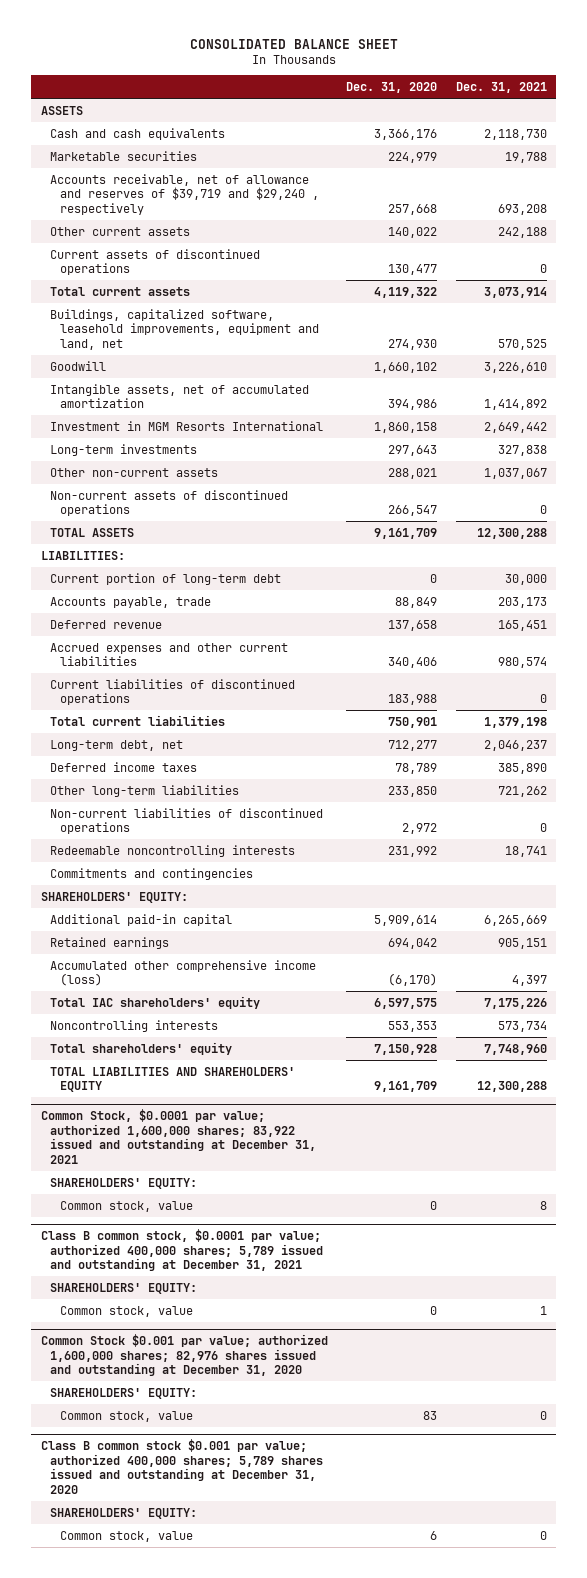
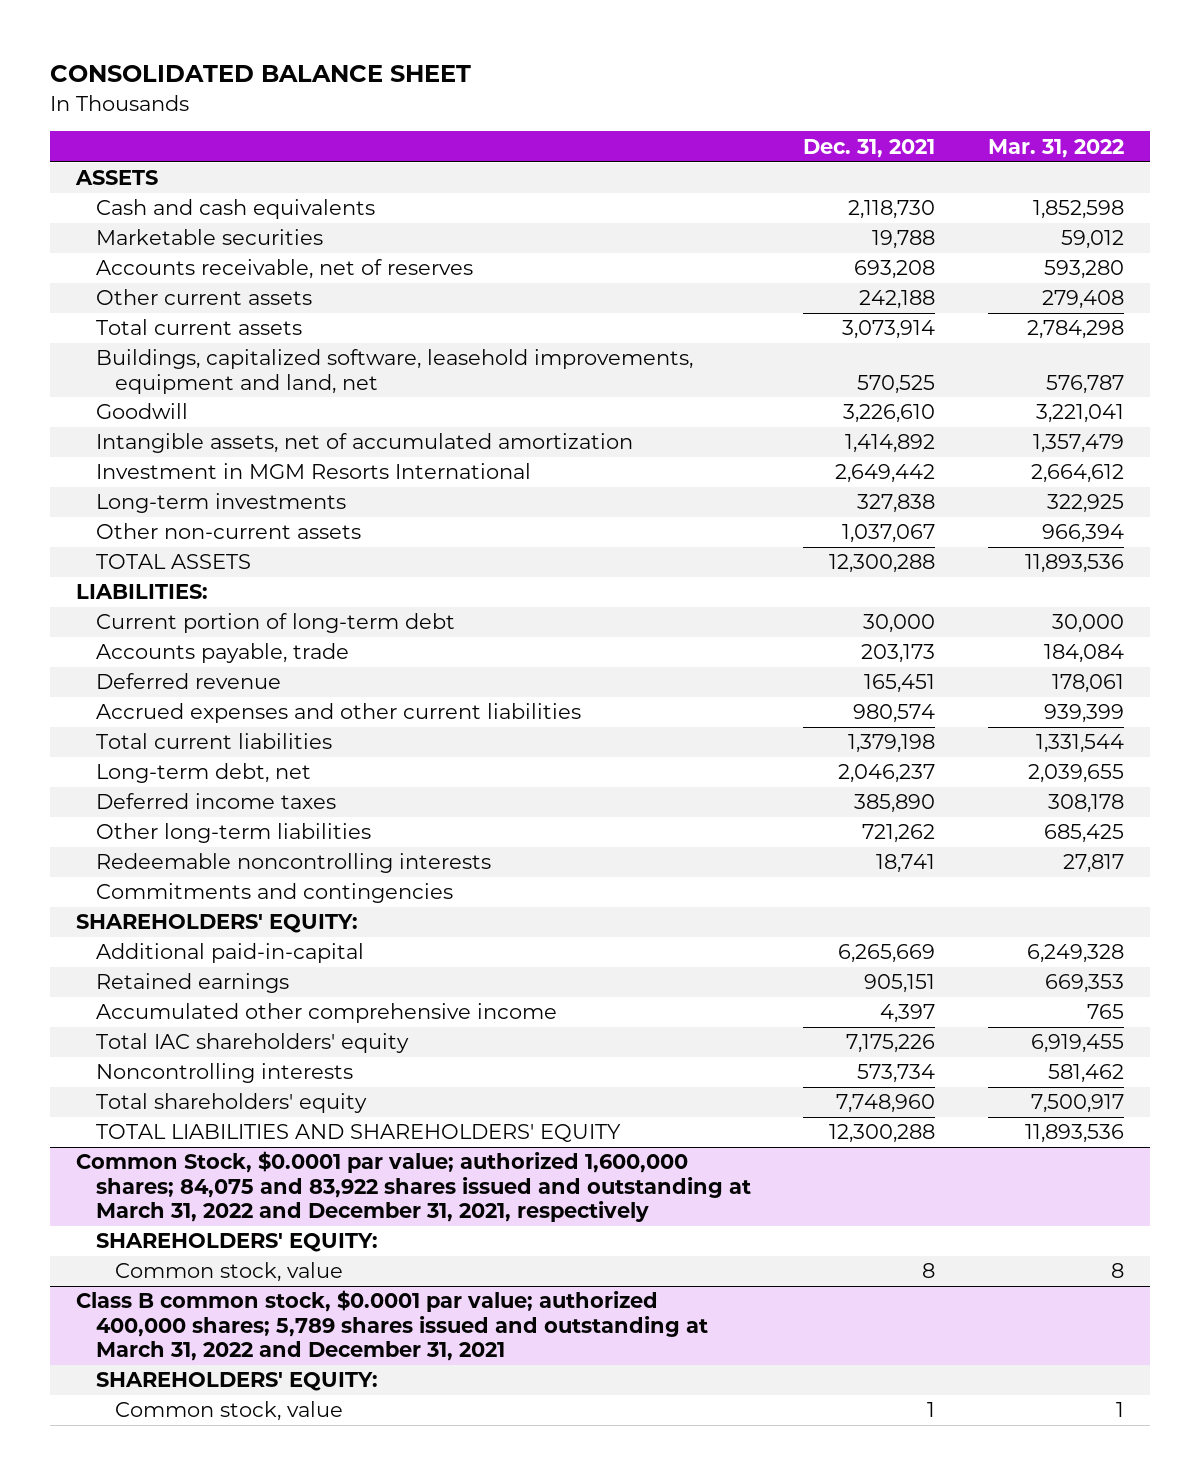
- | Dec. 31, 2020 | Dec. 31, 2021
+ | Dec. 31, 2021 | Mar. 31, 2022
- Accounts receivable, net of allowance and reserves of $39,719 and $29,240 , respectively | 257,668 | 693,208
+ Accounts receivable, net of reserves | 693,208 | 593,280
- Current assets of discontinued operations | 130,477 | 0
- Non-current assets of discontinued operations | 266,547 | 0
- Current liabilities of discontinued operations | 183,988 | 0
- Non-current liabilities of discontinued operations | 2,972 | 0
- Additional paid-in capital | 5,909,614 | 6,265,669
+ Additional paid-in-capital | 6,265,669 | 6,249,328
- Accumulated other comprehensive income (loss) | (6,170) | 4,397
+ Accumulated other comprehensive income | 4,397 | 765
- Common Stock, $0.0001 par value; authorized 1,600,000 shares; 83,922 issued and outstanding at December 31, 2021
+ Common Stock, $0.0001 par value; authorized 1,600,000 shares; 84,075 and 83,922 shares issued and outstanding at March 31, 2022 and December 31, 2021, respectively
- Class B common stock, $0.0001 par value; authorized 400,000 shares; 5,789 issued and outstanding at December 31, 2021
+ Class B common stock, $0.0001 par value; authorized 400,000 shares; 5,789 shares issued and outstanding at March 31, 2022 and December 31, 2021
- Common Stock $0.001 par value; authorized 1,600,000 shares; 82,976 shares issued and outstanding at December 31, 2020
- SHAREHOLDERS' EQUITY:
- Common stock, value | 83 | 0
- Class B common stock $0.001 par value; authorized 400,000 shares; 5,789 shares issued and outstanding at December 31, 2020
- SHAREHOLDERS' EQUITY:
- Common stock, value | 6 | 0

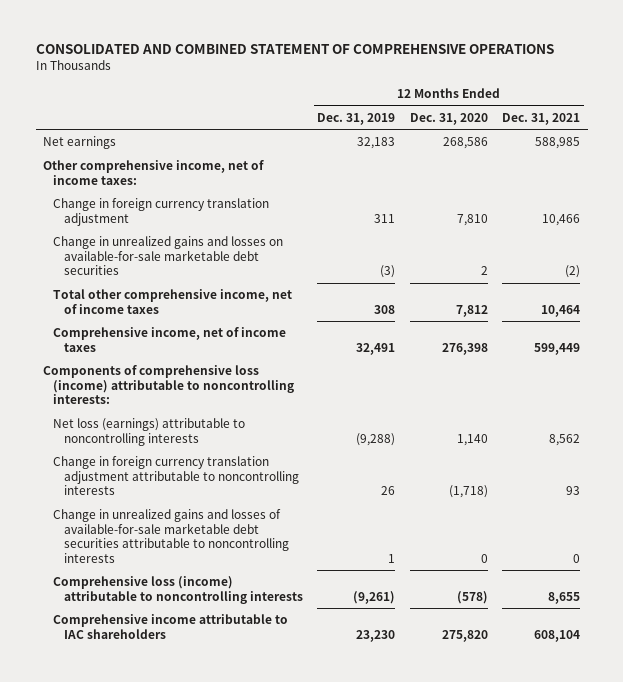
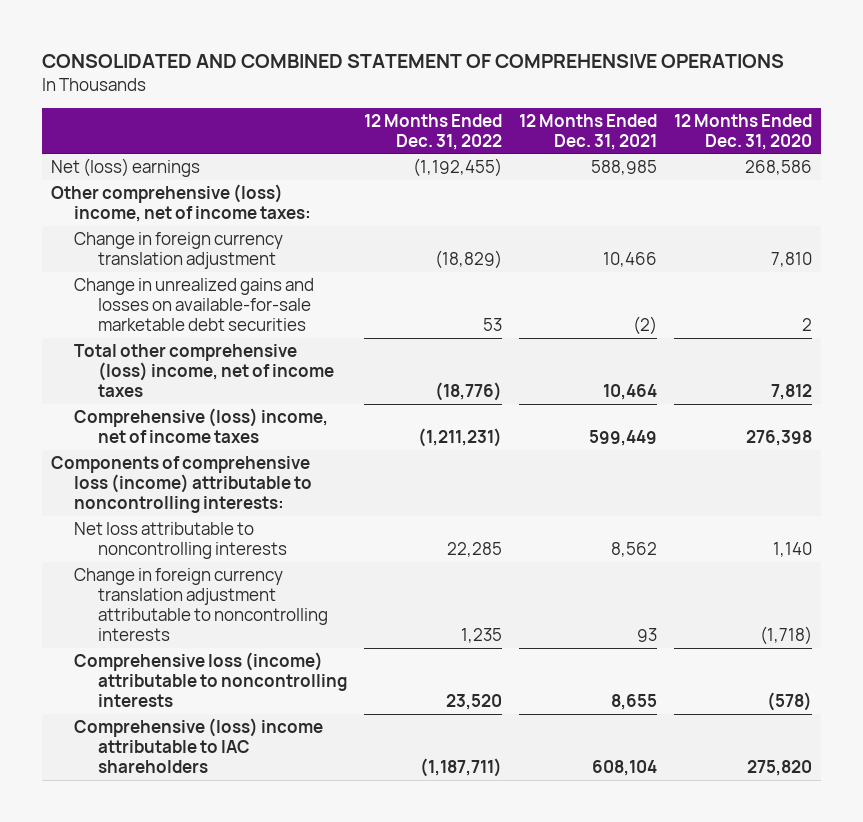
- | 12 Months Ended Dec. 31, 2019 | 12 Months Ended Dec. 31, 2020 | 12 Months Ended Dec. 31, 2021
+ | 12 Months Ended Dec. 31, 2022 | 12 Months Ended Dec. 31, 2021 | 12 Months Ended Dec. 31, 2020
- Net earnings | 32,183 | 268,586 | 588,985
- Other comprehensive income, net of income taxes:
+ Net (loss) earnings | (1,192,455) | 588,985 | 268,586
+ Other comprehensive (loss) income, net of income taxes:
- Total other comprehensive income, net of income taxes | 308 | 7,812 | 10,464
- Comprehensive income, net of income taxes | 32,491 | 276,398 | 599,449
+ Total other comprehensive (loss) income, net of income taxes | (18,776) | 10,464 | 7,812
+ Comprehensive (loss) income, net of income taxes | (1,211,231) | 599,449 | 276,398
- Net loss (earnings) attributable to noncontrolling interests | (9,288) | 1,140 | 8,562
+ Net loss attributable to noncontrolling interests | 22,285 | 8,562 | 1,140
- Change in unrealized gains and losses of available-for-sale marketable debt securities attributable to noncontrolling interests | 1 | 0 | 0
- Comprehensive income attributable to IAC shareholders | 23,230 | 275,820 | 608,104
+ Comprehensive (loss) income attributable to IAC shareholders | (1,187,711) | 608,104 | 275,820

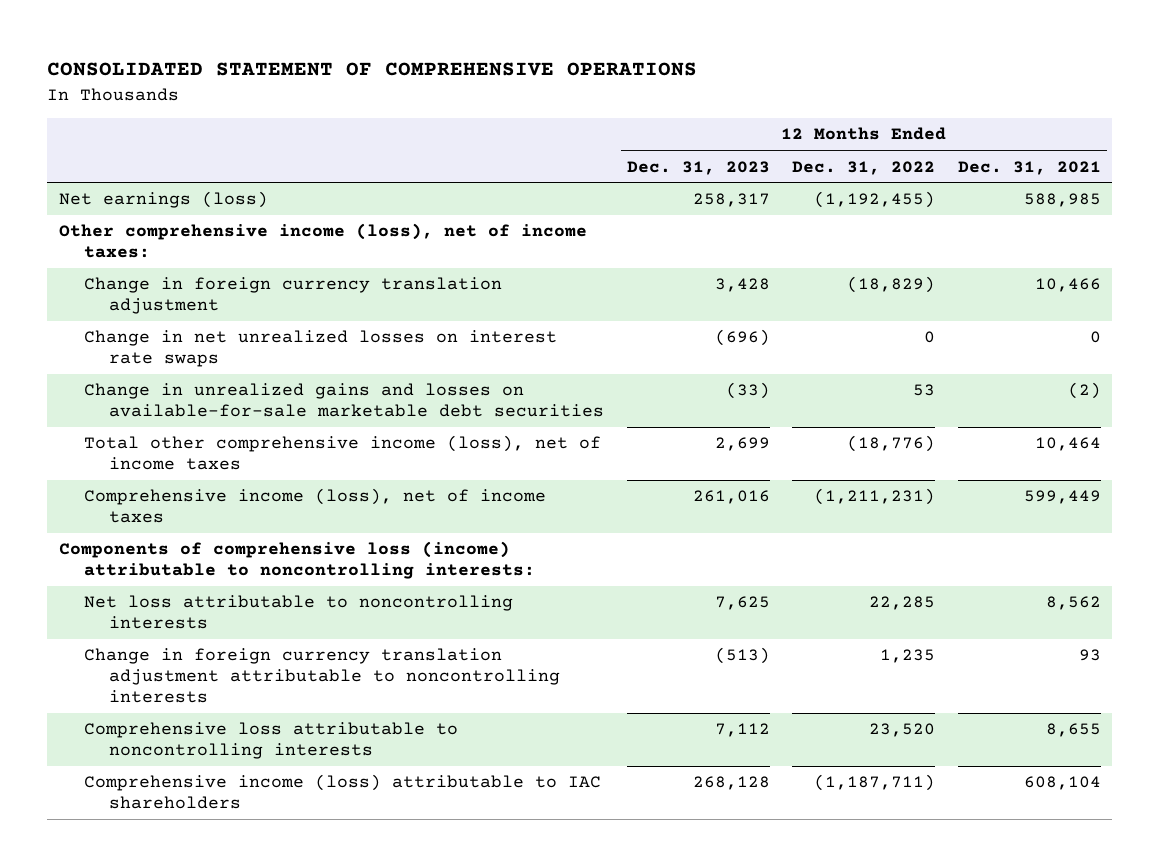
- CONSOLIDATED AND COMBINED STATEMENT OF COMPREHENSIVE OPERATIONS
+ CONSOLIDATED STATEMENT OF COMPREHENSIVE OPERATIONS
- | 12 Months Ended Dec. 31, 2022 | 12 Months Ended Dec. 31, 2021 | 12 Months Ended Dec. 31, 2020
+ | 12 Months Ended Dec. 31, 2023 | 12 Months Ended Dec. 31, 2022 | 12 Months Ended Dec. 31, 2021
- Net (loss) earnings | (1,192,455) | 588,985 | 268,586
- Other comprehensive (loss) income, net of income taxes:
+ Net earnings (loss) | 258,317 | (1,192,455) | 588,985
+ Other comprehensive income (loss), net of income taxes:
+ Change in net unrealized losses on interest rate swaps | (696) | 0 | 0
- Total other comprehensive (loss) income, net of income taxes | (18,776) | 10,464 | 7,812
- Comprehensive (loss) income, net of income taxes | (1,211,231) | 599,449 | 276,398
+ Total other comprehensive income (loss), net of income taxes | 2,699 | (18,776) | 10,464
+ Comprehensive income (loss), net of income taxes | 261,016 | (1,211,231) | 599,449
- Comprehensive loss (income) attributable to noncontrolling interests | 23,520 | 8,655 | (578)
- Comprehensive (loss) income attributable to IAC shareholders | (1,187,711) | 608,104 | 275,820
+ Comprehensive loss attributable to noncontrolling interests | 7,112 | 23,520 | 8,655
+ Comprehensive income (loss) attributable to IAC shareholders | 268,128 | (1,187,711) | 608,104

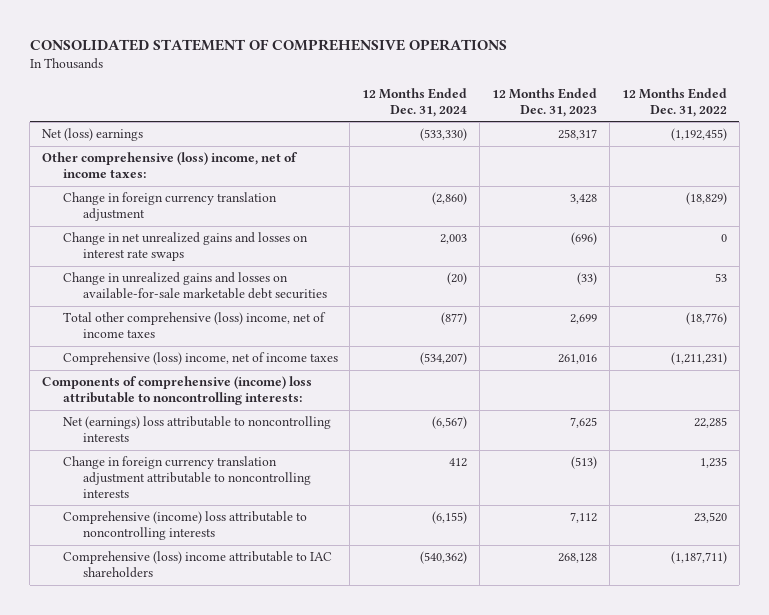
- | 12 Months Ended Dec. 31, 2023 | 12 Months Ended Dec. 31, 2022 | 12 Months Ended Dec. 31, 2021
+ | 12 Months Ended Dec. 31, 2024 | 12 Months Ended Dec. 31, 2023 | 12 Months Ended Dec. 31, 2022
- Net earnings (loss) | 258,317 | (1,192,455) | 588,985
- Other comprehensive income (loss), net of income taxes:
+ Net (loss) earnings | (533,330) | 258,317 | (1,192,455)
+ Other comprehensive (loss) income, net of income taxes:
- Change in net unrealized losses on interest rate swaps | (696) | 0 | 0
+ Change in net unrealized gains and losses on interest rate swaps | 2,003 | (696) | 0
- Total other comprehensive income (loss), net of income taxes | 2,699 | (18,776) | 10,464
- Comprehensive income (loss), net of income taxes | 261,016 | (1,211,231) | 599,449
- Components of comprehensive loss (income) attributable to noncontrolling interests:
- Net loss attributable to noncontrolling interests | 7,625 | 22,285 | 8,562
+ Total other comprehensive (loss) income, net of income taxes | (877) | 2,699 | (18,776)
+ Comprehensive (loss) income, net of income taxes | (534,207) | 261,016 | (1,211,231)
+ Components of comprehensive (income) loss attributable to noncontrolling interests:
+ Net (earnings) loss attributable to noncontrolling interests | (6,567) | 7,625 | 22,285
- Comprehensive loss attributable to noncontrolling interests | 7,112 | 23,520 | 8,655
- Comprehensive income (loss) attributable to IAC shareholders | 268,128 | (1,187,711) | 608,104
+ Comprehensive (income) loss attributable to noncontrolling interests | (6,155) | 7,112 | 23,520
+ Comprehensive (loss) income attributable to IAC shareholders | (540,362) | 268,128 | (1,187,711)

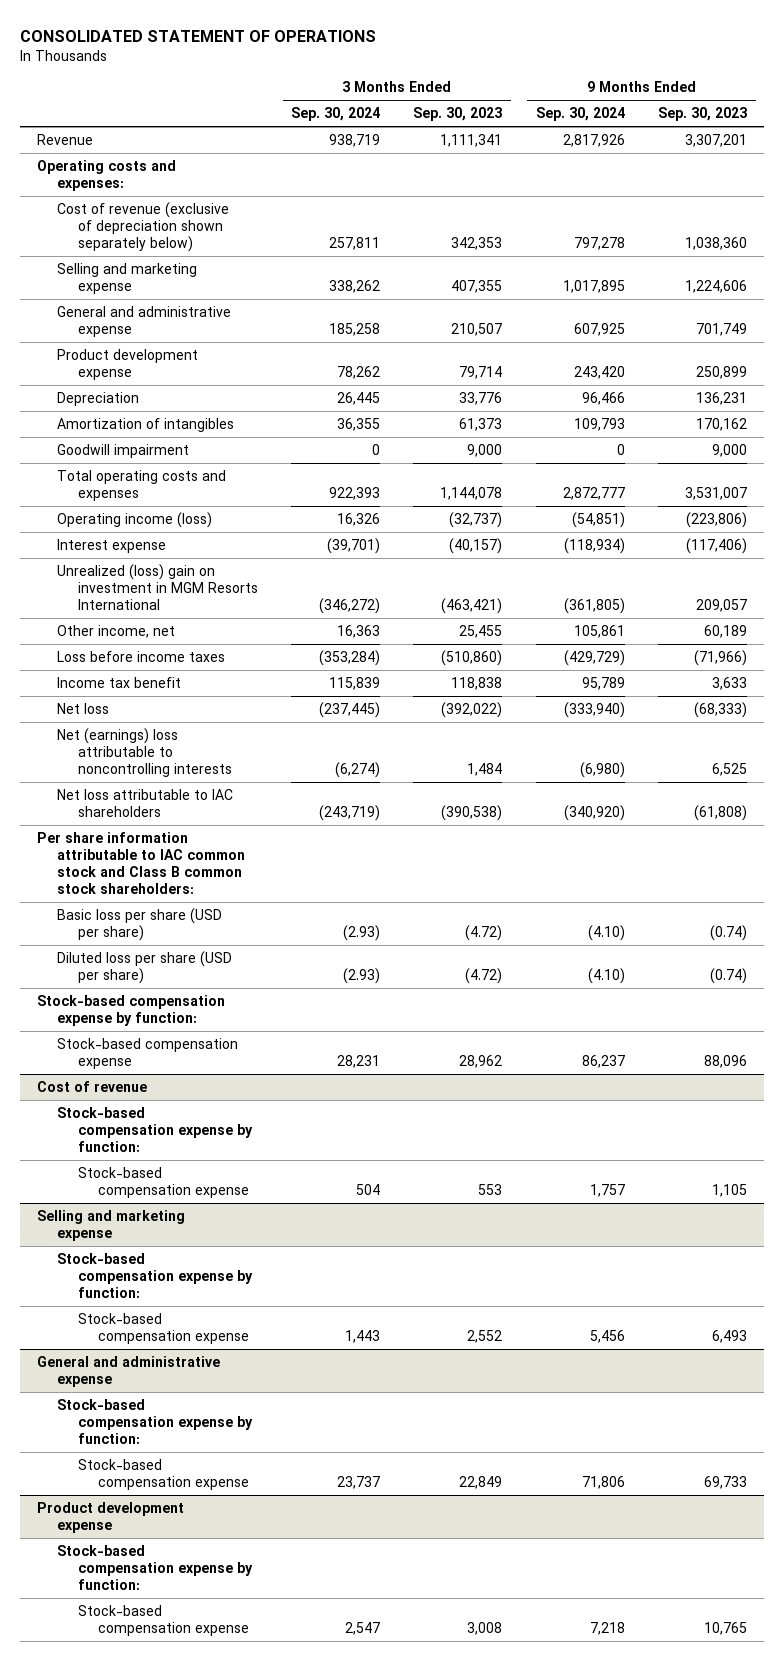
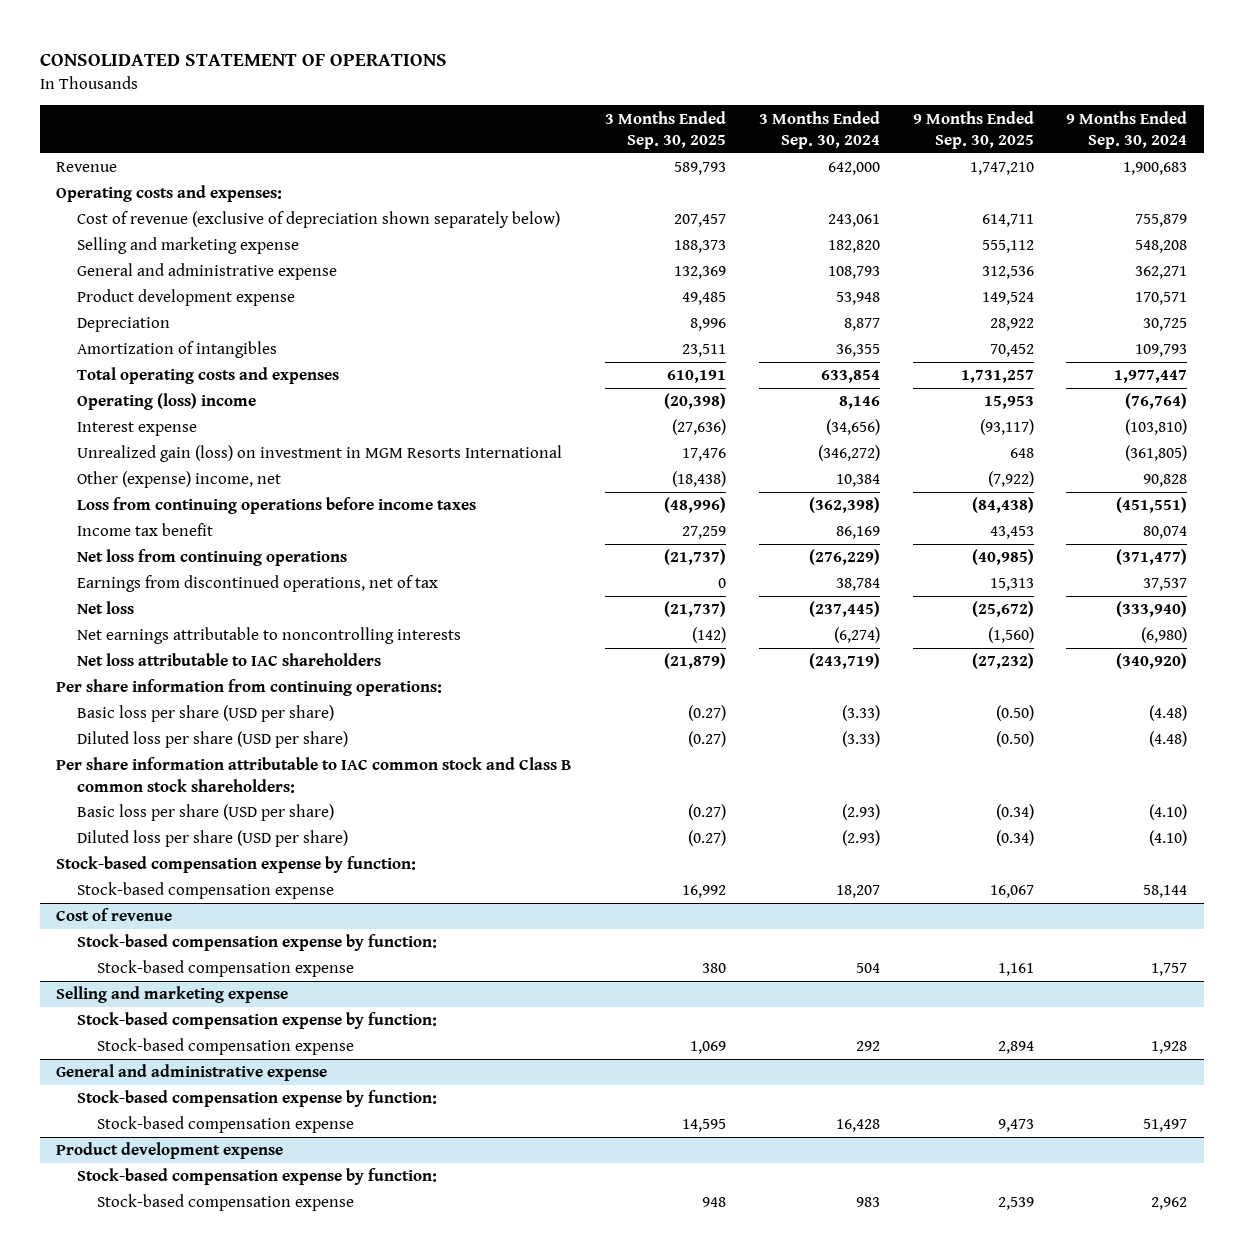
- | 3 Months Ended Sep. 30, 2024 | 3 Months Ended Sep. 30, 2023 | 9 Months Ended Sep. 30, 2024 | 9 Months Ended Sep. 30, 2023
+ | 3 Months Ended Sep. 30, 2025 | 3 Months Ended Sep. 30, 2024 | 9 Months Ended Sep. 30, 2025 | 9 Months Ended Sep. 30, 2024
- Revenue | 938,719 | 1,111,341 | 2,817,926 | 3,307,201
+ Revenue | 589,793 | 642,000 | 1,747,210 | 1,900,683
- Cost of revenue (exclusive of depreciation shown separately below) | 257,811 | 342,353 | 797,278 | 1,038,360
- Selling and marketing expense | 338,262 | 407,355 | 1,017,895 | 1,224,606
- General and administrative expense | 185,258 | 210,507 | 607,925 | 701,749
- Product development expense | 78,262 | 79,714 | 243,420 | 250,899
- Depreciation | 26,445 | 33,776 | 96,466 | 136,231
+ Cost of revenue (exclusive of depreciation shown separately below) | 207,457 | 243,061 | 614,711 | 755,879
+ Selling and marketing expense | 188,373 | 182,820 | 555,112 | 548,208
+ General and administrative expense | 132,369 | 108,793 | 312,536 | 362,271
+ Product development expense | 49,485 | 53,948 | 149,524 | 170,571
+ Depreciation | 8,996 | 8,877 | 28,922 | 30,725
- Goodwill impairment | 0 | 9,000 | 0 | 9,000
- Total operating costs and expenses | 922,393 | 1,144,078 | 2,872,777 | 3,531,007
- Operating income (loss) | 16,326 | (32,737) | (54,851) | (223,806)
- Interest expense | (39,701) | (40,157) | (118,934) | (117,406)
- Unrealized (loss) gain on investment in MGM Resorts International | (346,272) | (463,421) | (361,805) | 209,057
- Other income, net | 16,363 | 25,455 | 105,861 | 60,189
- Loss before income taxes | (353,284) | (510,860) | (429,729) | (71,966)
- Income tax benefit | 115,839 | 118,838 | 95,789 | 3,633
+ Total operating costs and expenses | 610,191 | 633,854 | 1,731,257 | 1,977,447
+ Operating (loss) income | (20,398) | 8,146 | 15,953 | (76,764)
+ Interest expense | (27,636) | (34,656) | (93,117) | (103,810)
+ Unrealized gain (loss) on investment in MGM Resorts International | 17,476 | (346,272) | 648 | (361,805)
+ Other (expense) income, net | (18,438) | 10,384 | (7,922) | 90,828
+ Loss from continuing operations before income taxes | (48,996) | (362,398) | (84,438) | (451,551)
+ Income tax benefit | 27,259 | 86,169 | 43,453 | 80,074
+ Net loss from continuing operations | (21,737) | (276,229) | (40,985) | (371,477)
+ Earnings from discontinued operations, net of tax | 0 | 38,784 | 15,313 | 37,537
- Net (earnings) loss attributable to noncontrolling interests | (6,274) | 1,484 | (6,980) | 6,525
+ Net earnings attributable to noncontrolling interests | (142) | (6,274) | (1,560) | (6,980)
+ Per share information from continuing operations:
+ Basic loss per share (USD per share) | (0.27) | (3.33) | (0.50) | (4.48)
+ Diluted loss per share (USD per share) | (0.27) | (3.33) | (0.50) | (4.48)
- Stock-based compensation expense | 28,231 | 28,962 | 86,237 | 88,096
+ Stock-based compensation expense | 16,992 | 18,207 | 16,067 | 58,144
@ Selling and marketing expense
- Stock-based compensation expense | 1,443 | 2,552 | 5,456 | 6,493
+ Stock-based compensation expense | 1,069 | 292 | 2,894 | 1,928
@ General and administrative expense
- Stock-based compensation expense | 23,737 | 22,849 | 71,806 | 69,733
+ Stock-based compensation expense | 14,595 | 16,428 | 9,473 | 51,497
@ Product development expense
- Stock-based compensation expense | 2,547 | 3,008 | 7,218 | 10,765
+ Stock-based compensation expense | 948 | 983 | 2,539 | 2,962

